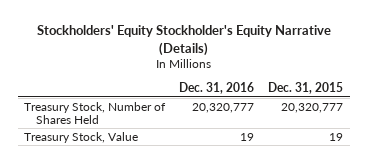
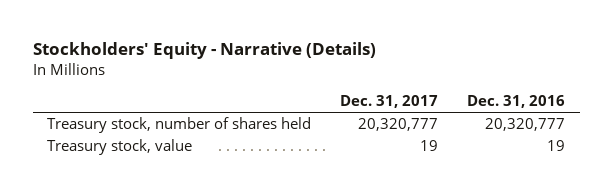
- Stockholders' Equity Stockholder's Equity Narrative (Details)
+ Stockholders' Equity - Narrative (Details)
- | Dec. 31, 2016 | Dec. 31, 2015
+ | Dec. 31, 2017 | Dec. 31, 2016
- Treasury Stock, Number of Shares Held | 20,320,777 | 20,320,777
- Treasury Stock, Value | 19 | 19
+ Treasury stock, number of shares held | 20,320,777 | 20,320,777
+ Treasury stock, value | 19 | 19

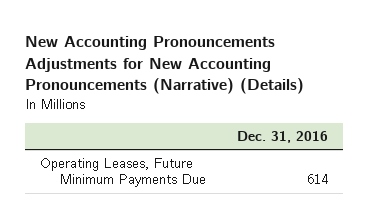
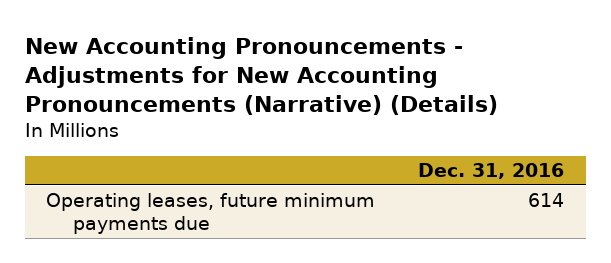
- New Accounting Pronouncements Adjustments for New Accounting Pronouncements (Narrative) (Details)
+ New Accounting Pronouncements - Adjustments for New Accounting Pronouncements (Narrative) (Details)
- Operating Leases, Future Minimum Payments Due | 614
+ Operating leases, future minimum payments due | 614

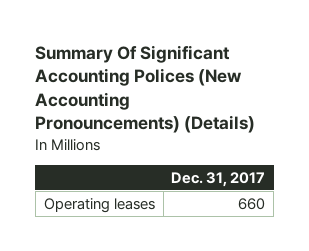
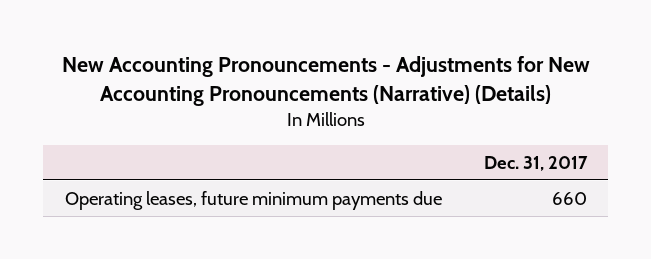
- Summary Of Significant Accounting Polices (New Accounting Pronouncements) (Details)
+ New Accounting Pronouncements - Adjustments for New Accounting Pronouncements (Narrative) (Details)
- Operating leases | 660
+ Operating leases, future minimum payments due | 660

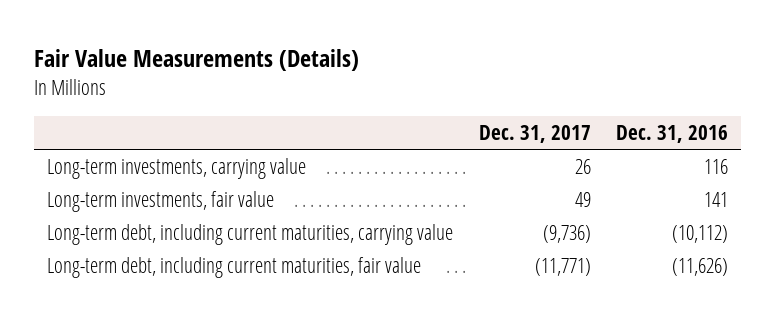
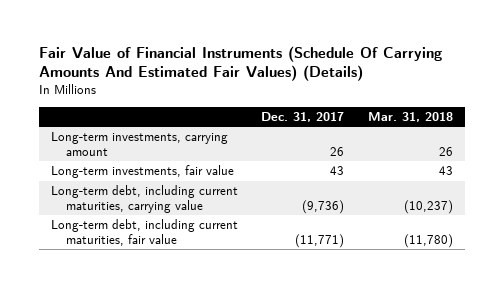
- Fair Value Measurements (Details)
+ Fair Value of Financial Instruments (Schedule Of Carrying Amounts And Estimated Fair Values) (Details)
- | Dec. 31, 2017 | Dec. 31, 2016
+ | Dec. 31, 2017 | Mar. 31, 2018
- Long-term investments, carrying value | 26 | 116
- Long-term investments, fair value | 49 | 141
+ Long-term investments, carrying amount | 26 | 26
+ Long-term investments, fair value | 43 | 43

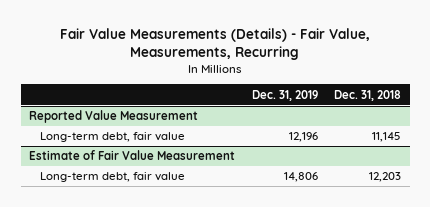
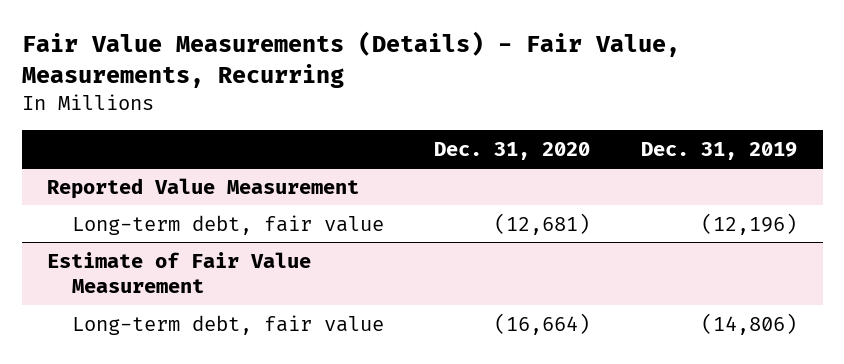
- | Dec. 31, 2019 | Dec. 31, 2018
+ | Dec. 31, 2020 | Dec. 31, 2019
@ Reported Value Measurement
- Long-term debt, fair value | 12,196 | 11,145
+ Long-term debt, fair value | (12,681) | (12,196)
@ Estimate of Fair Value Measurement
- Long-term debt, fair value | 14,806 | 12,203
+ Long-term debt, fair value | (16,664) | (14,806)

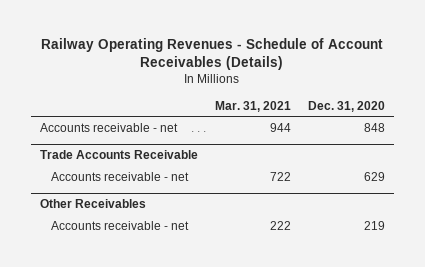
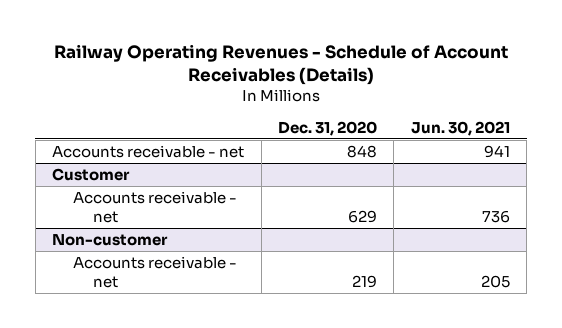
- | Mar. 31, 2021 | Dec. 31, 2020
+ | Dec. 31, 2020 | Jun. 30, 2021
- Trade Accounts Receivable
+ Customer
- Other Receivables
+ Non-customer

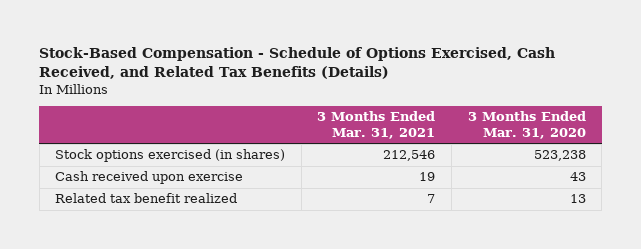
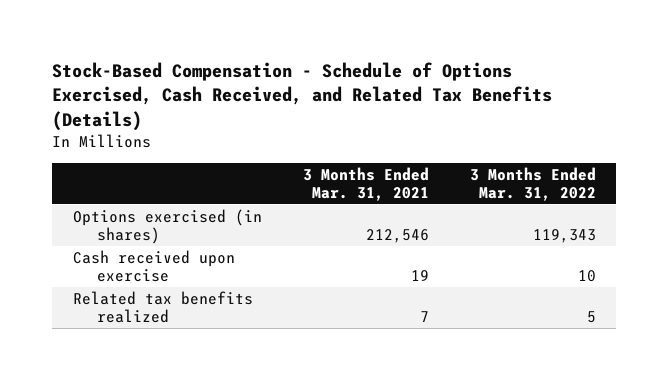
- | 3 Months Ended Mar. 31, 2021 | 3 Months Ended Mar. 31, 2020
+ | 3 Months Ended Mar. 31, 2021 | 3 Months Ended Mar. 31, 2022
- Stock options exercised (in shares) | 212,546 | 523,238
+ Options exercised (in shares) | 212,546 | 119,343
- Related tax benefit realized | 7 | 13
+ Related tax benefits realized | 7 | 5

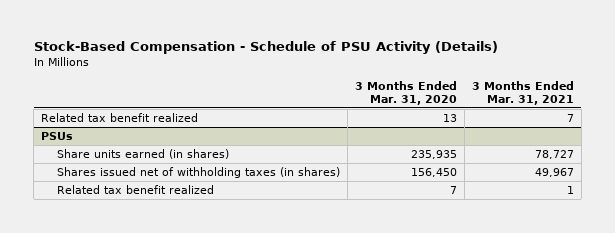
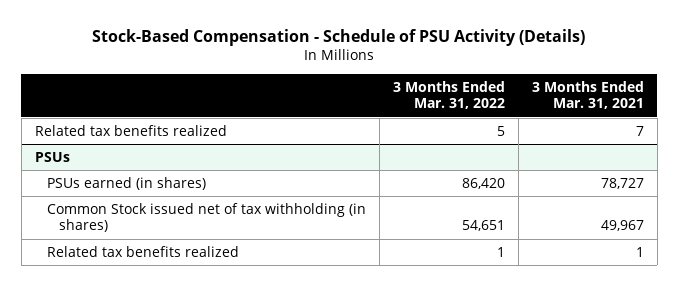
- | 3 Months Ended Mar. 31, 2020 | 3 Months Ended Mar. 31, 2021
+ | 3 Months Ended Mar. 31, 2022 | 3 Months Ended Mar. 31, 2021
- Related tax benefit realized | 13 | 7
+ Related tax benefits realized | 5 | 7
@ PSUs
- Share units earned (in shares) | 235,935 | 78,727
- Shares issued net of withholding taxes (in shares) | 156,450 | 49,967
- Related tax benefit realized | 7 | 1
+ PSUs earned (in shares) | 86,420 | 78,727
+ Common Stock issued net of tax withholding (in shares) | 54,651 | 49,967
+ Related tax benefits realized | 1 | 1

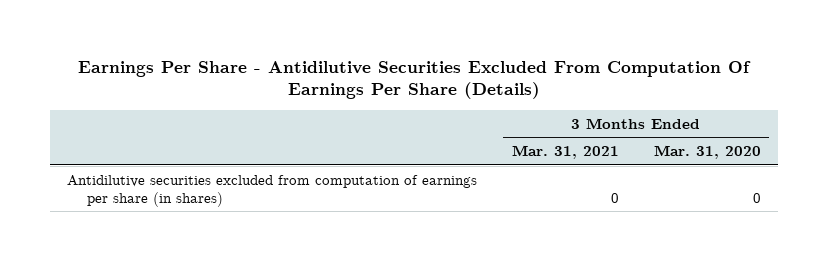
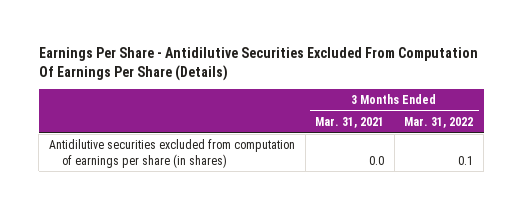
- | 3 Months Ended Mar. 31, 2021 | 3 Months Ended Mar. 31, 2020
+ | 3 Months Ended Mar. 31, 2021 | 3 Months Ended Mar. 31, 2022
- Antidilutive securities excluded from computation of earnings per share (in shares) | 0 | 0
+ Antidilutive securities excluded from computation of earnings per share (in shares) | 0.0 | 0.1

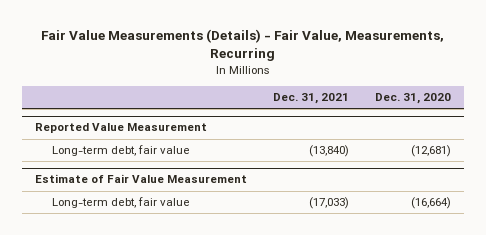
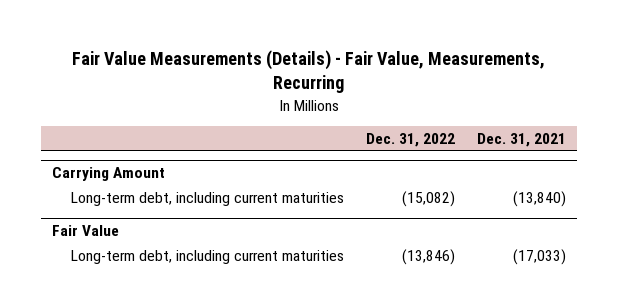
- | Dec. 31, 2021 | Dec. 31, 2020
+ | Dec. 31, 2022 | Dec. 31, 2021
- Reported Value Measurement
- Long-term debt, fair value | (13,840) | (12,681)
- Estimate of Fair Value Measurement
- Long-term debt, fair value | (17,033) | (16,664)
+ Carrying Amount
+ Long-term debt, including current maturities | (15,082) | (13,840)
+ Fair Value
+ Long-term debt, including current maturities | (13,846) | (17,033)

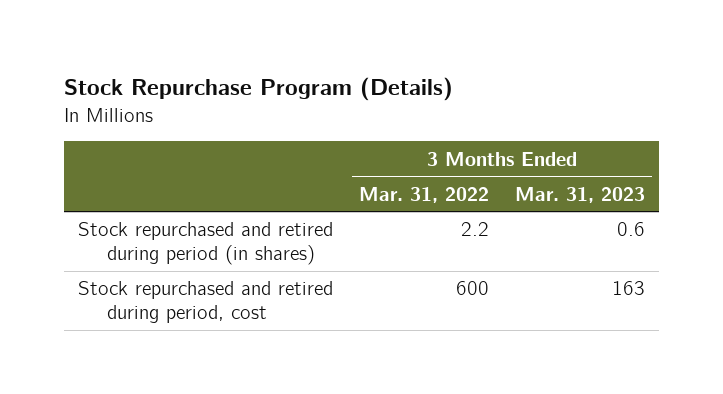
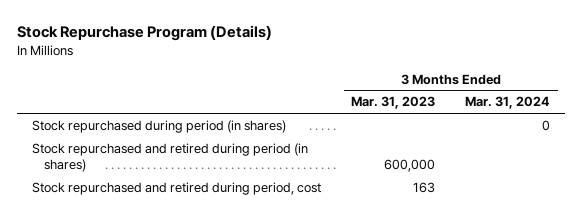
- | 3 Months Ended Mar. 31, 2022 | 3 Months Ended Mar. 31, 2023
+ | 3 Months Ended Mar. 31, 2023 | 3 Months Ended Mar. 31, 2024
- Stock repurchased and retired during period (in shares) | 2.2 | 0.6
+ Stock repurchased during period (in shares) | | 0
+ Stock repurchased and retired during period (in shares) | 600,000 |

